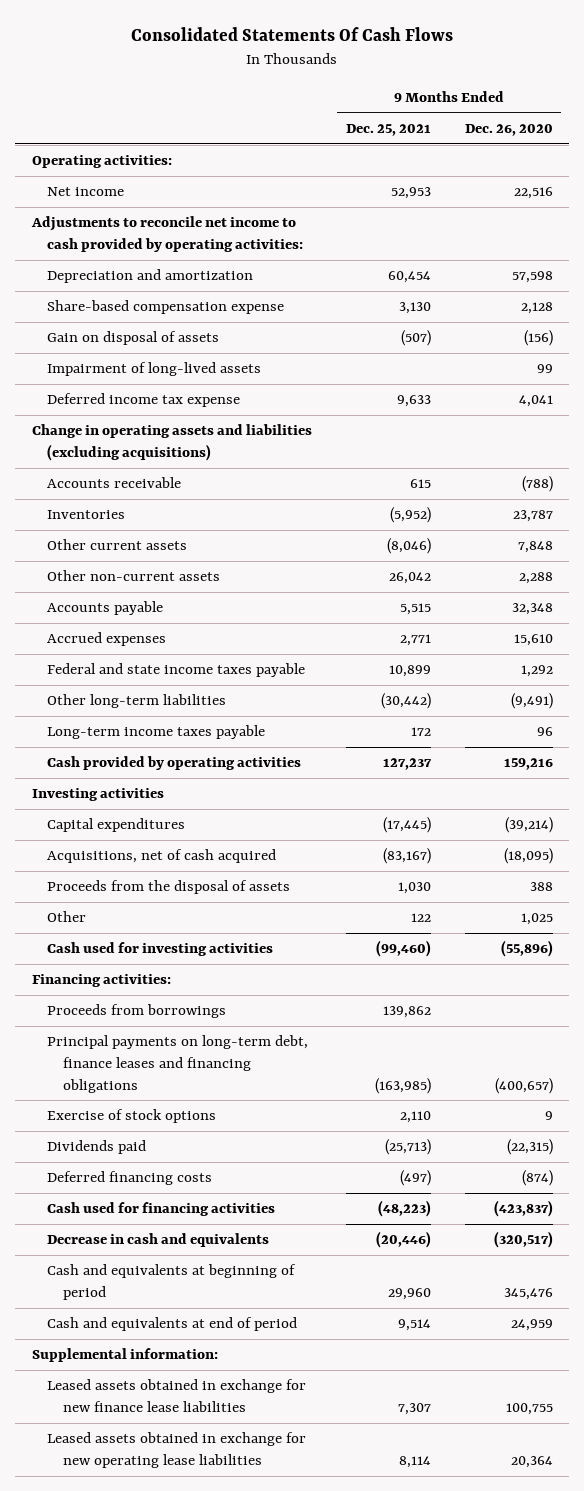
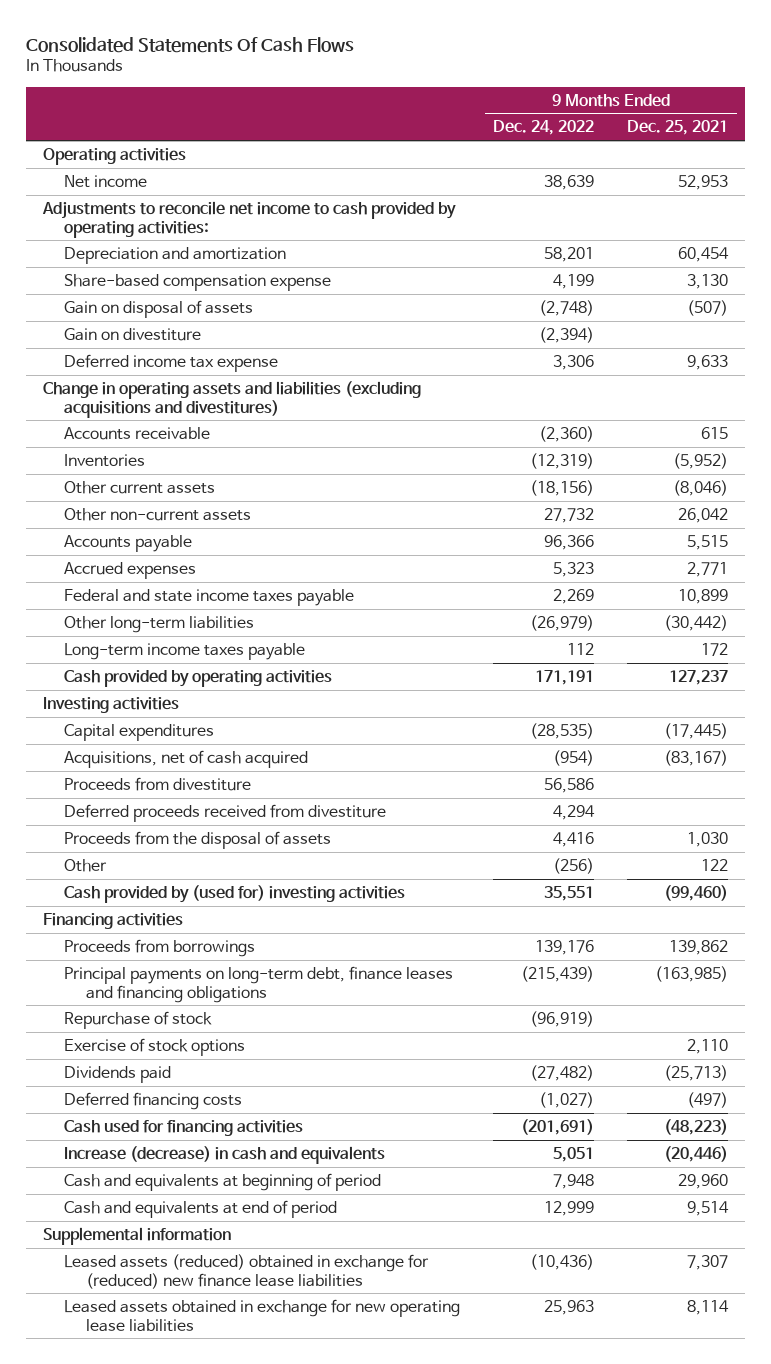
- | 9 Months Ended Dec. 25, 2021 | 9 Months Ended Dec. 26, 2020
+ | 9 Months Ended Dec. 24, 2022 | 9 Months Ended Dec. 25, 2021
- Operating activities:
+ Operating activities
- Impairment of long-lived assets | | 99
+ Gain on divestiture | (2,394) |
- Change in operating assets and liabilities (excluding acquisitions)
+ Change in operating assets and liabilities (excluding acquisitions and divestitures)
+ Proceeds from divestiture | 56,586 |
+ Deferred proceeds received from divestiture | 4,294 |
- Cash used for investing activities | (99,460) | (55,896)
- Financing activities:
+ Cash provided by (used for) investing activities | 35,551 | (99,460)
+ Financing activities
+ Repurchase of stock | (96,919) |
- Decrease in cash and equivalents | (20,446) | (320,517)
+ Increase (decrease) in cash and equivalents | 5,051 | (20,446)
- Supplemental information:
- Leased assets obtained in exchange for new finance lease liabilities | 7,307 | 100,755
+ Supplemental information
+ Leased assets (reduced) obtained in exchange for (reduced) new finance lease liabilities | (10,436) | 7,307

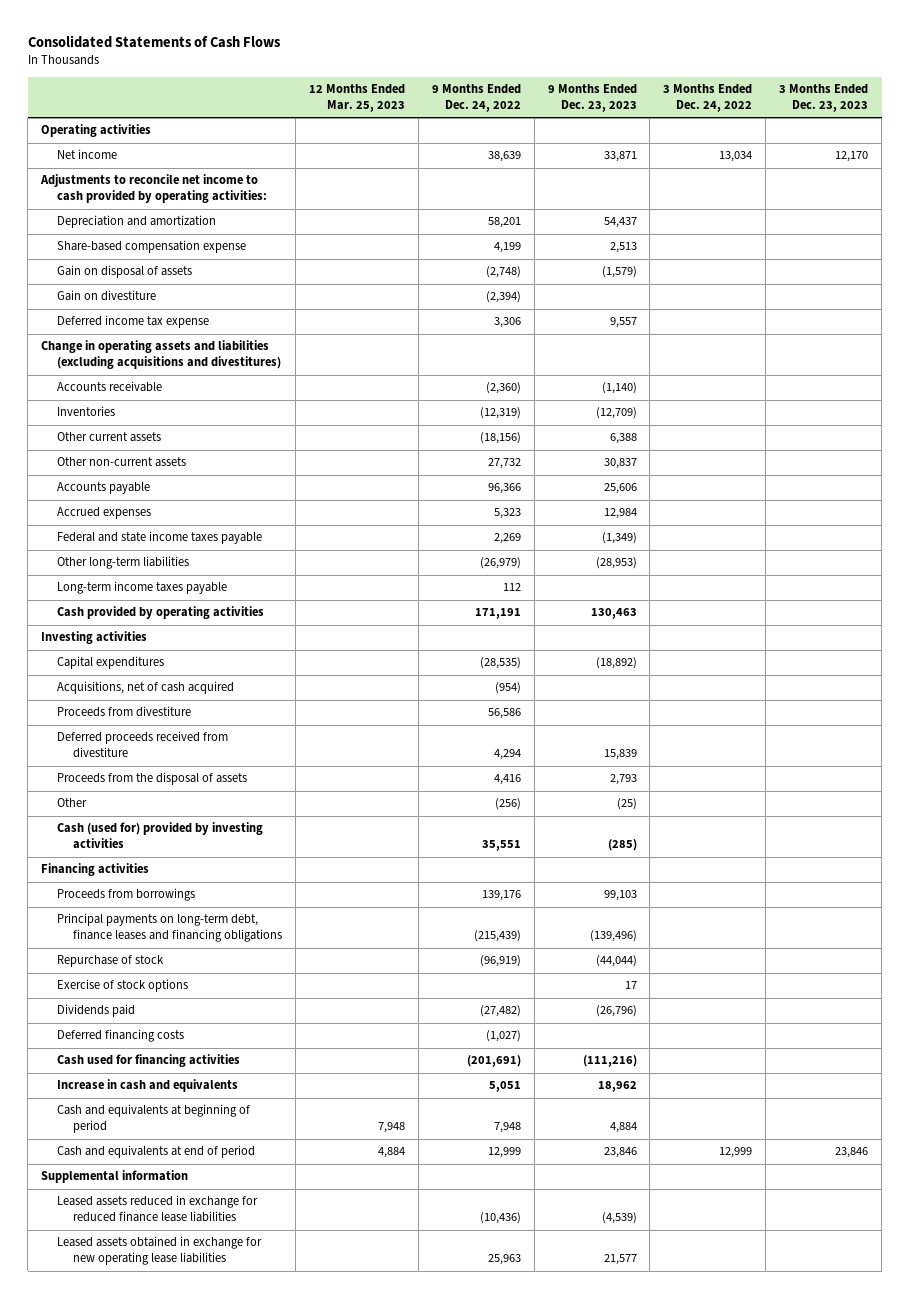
- Consolidated Statements Of Cash Flows
+ Consolidated Statements of Cash Flows
- | 9 Months Ended Dec. 24, 2022 | 9 Months Ended Dec. 25, 2021
+ | 12 Months Ended Mar. 25, 2023 | 9 Months Ended Dec. 24, 2022 | 9 Months Ended Dec. 23, 2023 | 3 Months Ended Dec. 24, 2022 | 3 Months Ended Dec. 23, 2023
- Cash provided by (used for) investing activities | 35,551 | (99,460)
+ Cash (used for) provided by investing activities | | 35,551 | (285) | |
- Increase (decrease) in cash and equivalents | 5,051 | (20,446)
+ Increase in cash and equivalents | | 5,051 | 18,962 | |
- Leased assets (reduced) obtained in exchange for (reduced) new finance lease liabilities | (10,436) | 7,307
+ Leased assets reduced in exchange for reduced finance lease liabilities | | (10,436) | (4,539) | |

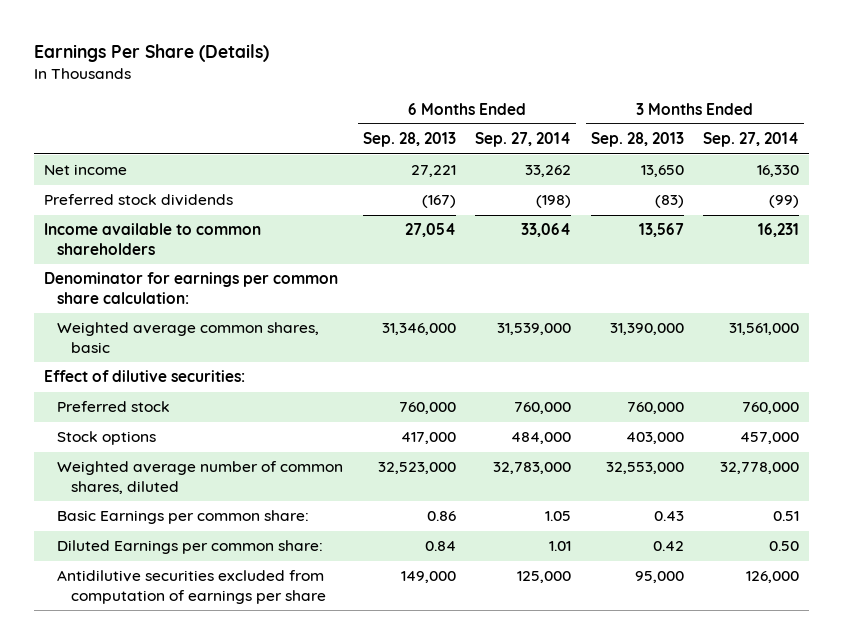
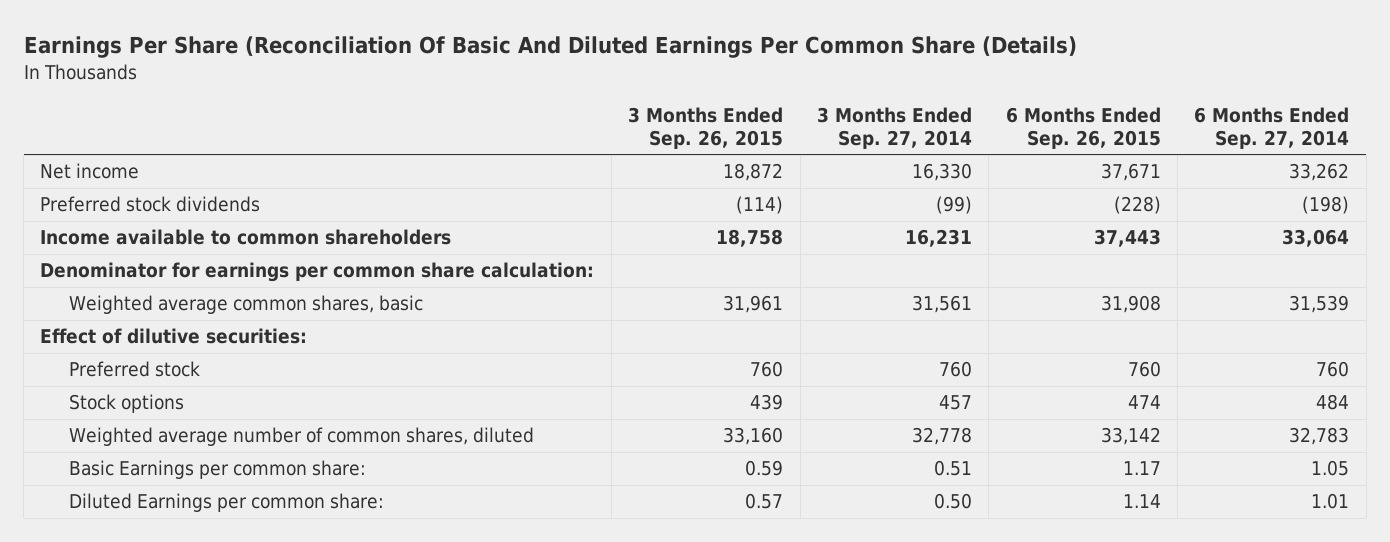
- Earnings Per Share (Details)
+ Earnings Per Share (Reconciliation Of Basic And Diluted Earnings Per Common Share (Details)
- | 6 Months Ended Sep. 28, 2013 | 6 Months Ended Sep. 27, 2014 | 3 Months Ended Sep. 28, 2013 | 3 Months Ended Sep. 27, 2014
+ | 3 Months Ended Sep. 26, 2015 | 3 Months Ended Sep. 27, 2014 | 6 Months Ended Sep. 26, 2015 | 6 Months Ended Sep. 27, 2014
- Weighted average common shares, basic | 31,346,000 | 31,539,000 | 31,390,000 | 31,561,000
+ Weighted average common shares, basic | 31,961 | 31,561 | 31,908 | 31,539
- Preferred stock | 760,000 | 760,000 | 760,000 | 760,000
- Stock options | 417,000 | 484,000 | 403,000 | 457,000
- Weighted average number of common shares, diluted | 32,523,000 | 32,783,000 | 32,553,000 | 32,778,000
+ Preferred stock | 760 | 760 | 760 | 760
+ Stock options | 439 | 457 | 474 | 484
+ Weighted average number of common shares, diluted | 33,160 | 32,778 | 33,142 | 32,783
- Antidilutive securities excluded from computation of earnings per share | 149,000 | 125,000 | 95,000 | 126,000

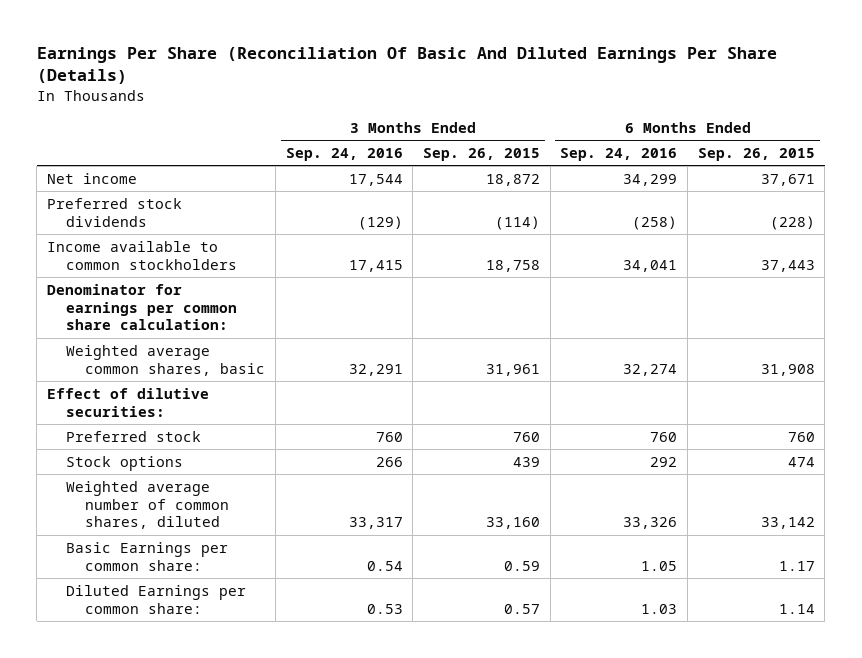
- Earnings Per Share (Reconciliation Of Basic And Diluted Earnings Per Common Share (Details)
+ Earnings Per Share (Reconciliation Of Basic And Diluted Earnings Per Share (Details)
- | 3 Months Ended Sep. 26, 2015 | 3 Months Ended Sep. 27, 2014 | 6 Months Ended Sep. 26, 2015 | 6 Months Ended Sep. 27, 2014
+ | 3 Months Ended Sep. 24, 2016 | 3 Months Ended Sep. 26, 2015 | 6 Months Ended Sep. 24, 2016 | 6 Months Ended Sep. 26, 2015
- Income available to common shareholders | 18,758 | 16,231 | 37,443 | 33,064
+ Income available to common stockholders | 17,415 | 18,758 | 34,041 | 37,443

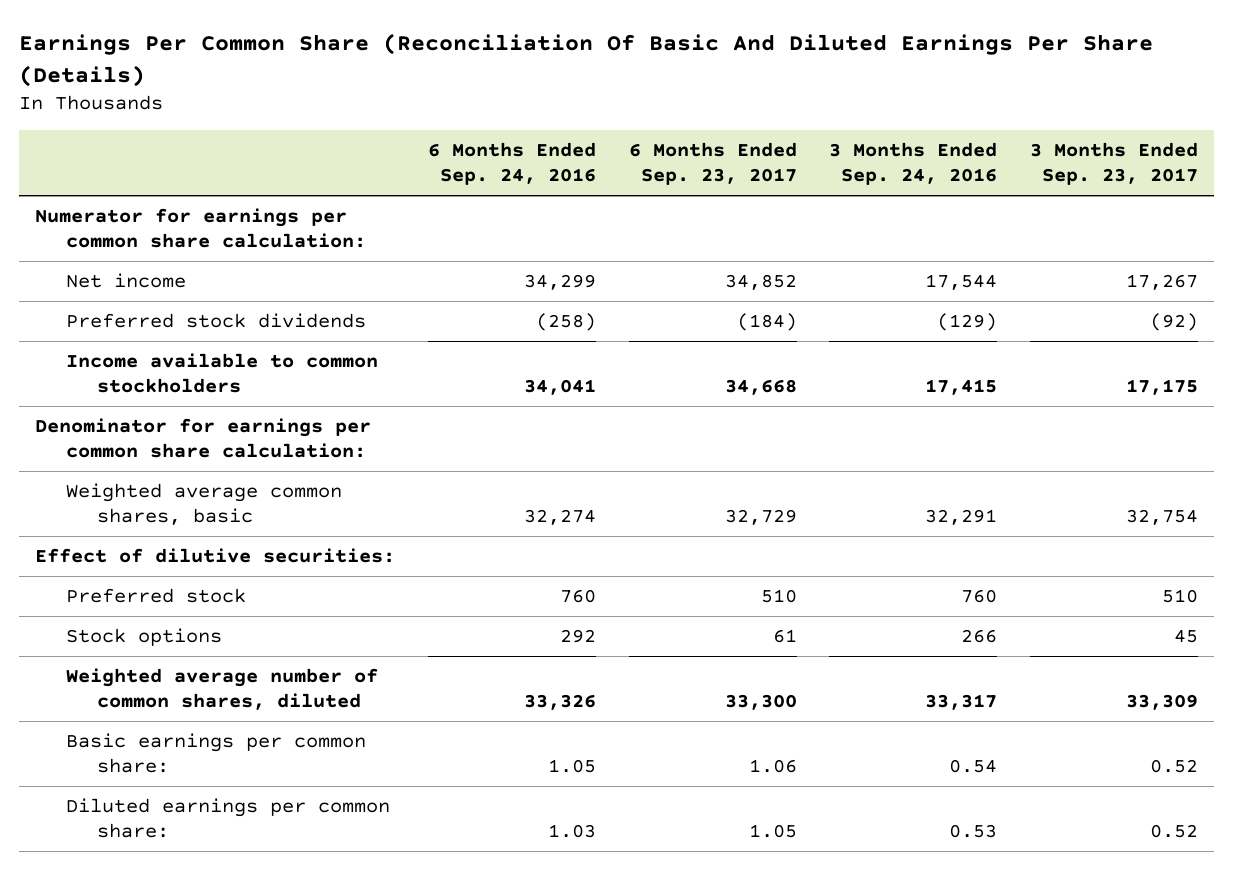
- Earnings Per Share (Reconciliation Of Basic And Diluted Earnings Per Share (Details)
+ Earnings Per Common Share (Reconciliation Of Basic And Diluted Earnings Per Share (Details)
- | 3 Months Ended Sep. 24, 2016 | 3 Months Ended Sep. 26, 2015 | 6 Months Ended Sep. 24, 2016 | 6 Months Ended Sep. 26, 2015
+ | 6 Months Ended Sep. 24, 2016 | 6 Months Ended Sep. 23, 2017 | 3 Months Ended Sep. 24, 2016 | 3 Months Ended Sep. 23, 2017
+ Numerator for earnings per common share calculation:
- Basic Earnings per common share: | 0.54 | 0.59 | 1.05 | 1.17
- Diluted Earnings per common share: | 0.53 | 0.57 | 1.03 | 1.14
+ Basic earnings per common share: | 1.05 | 1.06 | 0.54 | 0.52
+ Diluted earnings per common share: | 1.03 | 1.05 | 0.53 | 0.52

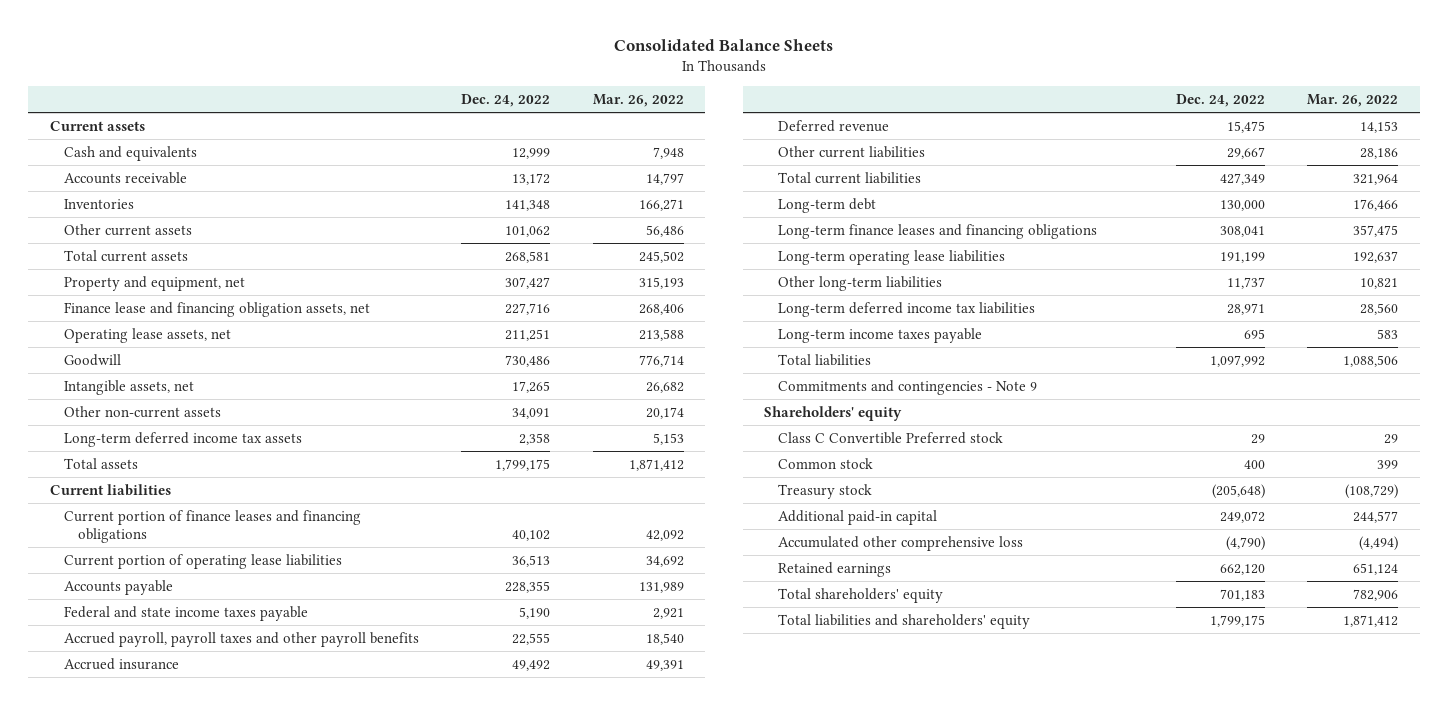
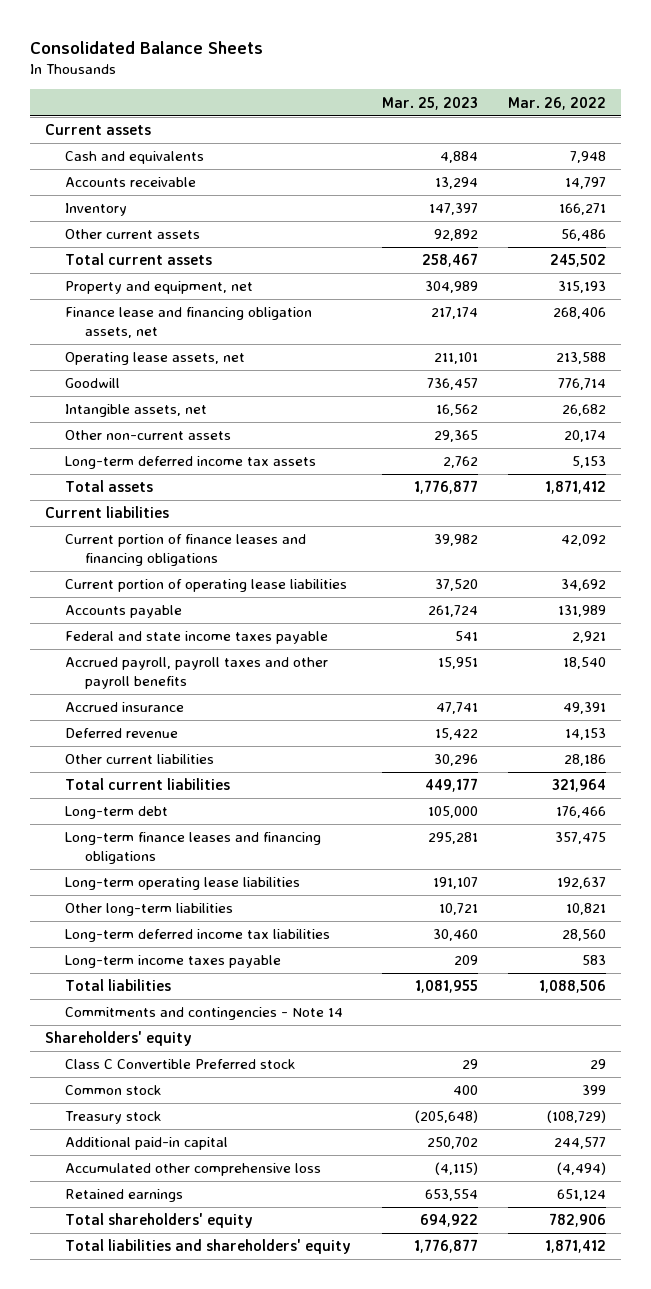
- | Dec. 24, 2022 | Mar. 26, 2022
+ | Mar. 25, 2023 | Mar. 26, 2022
- Inventories | 141,348 | 166,271
+ Inventory | 147,397 | 166,271
- Commitments and contingencies - Note 9
+ Commitments and contingencies - Note 14

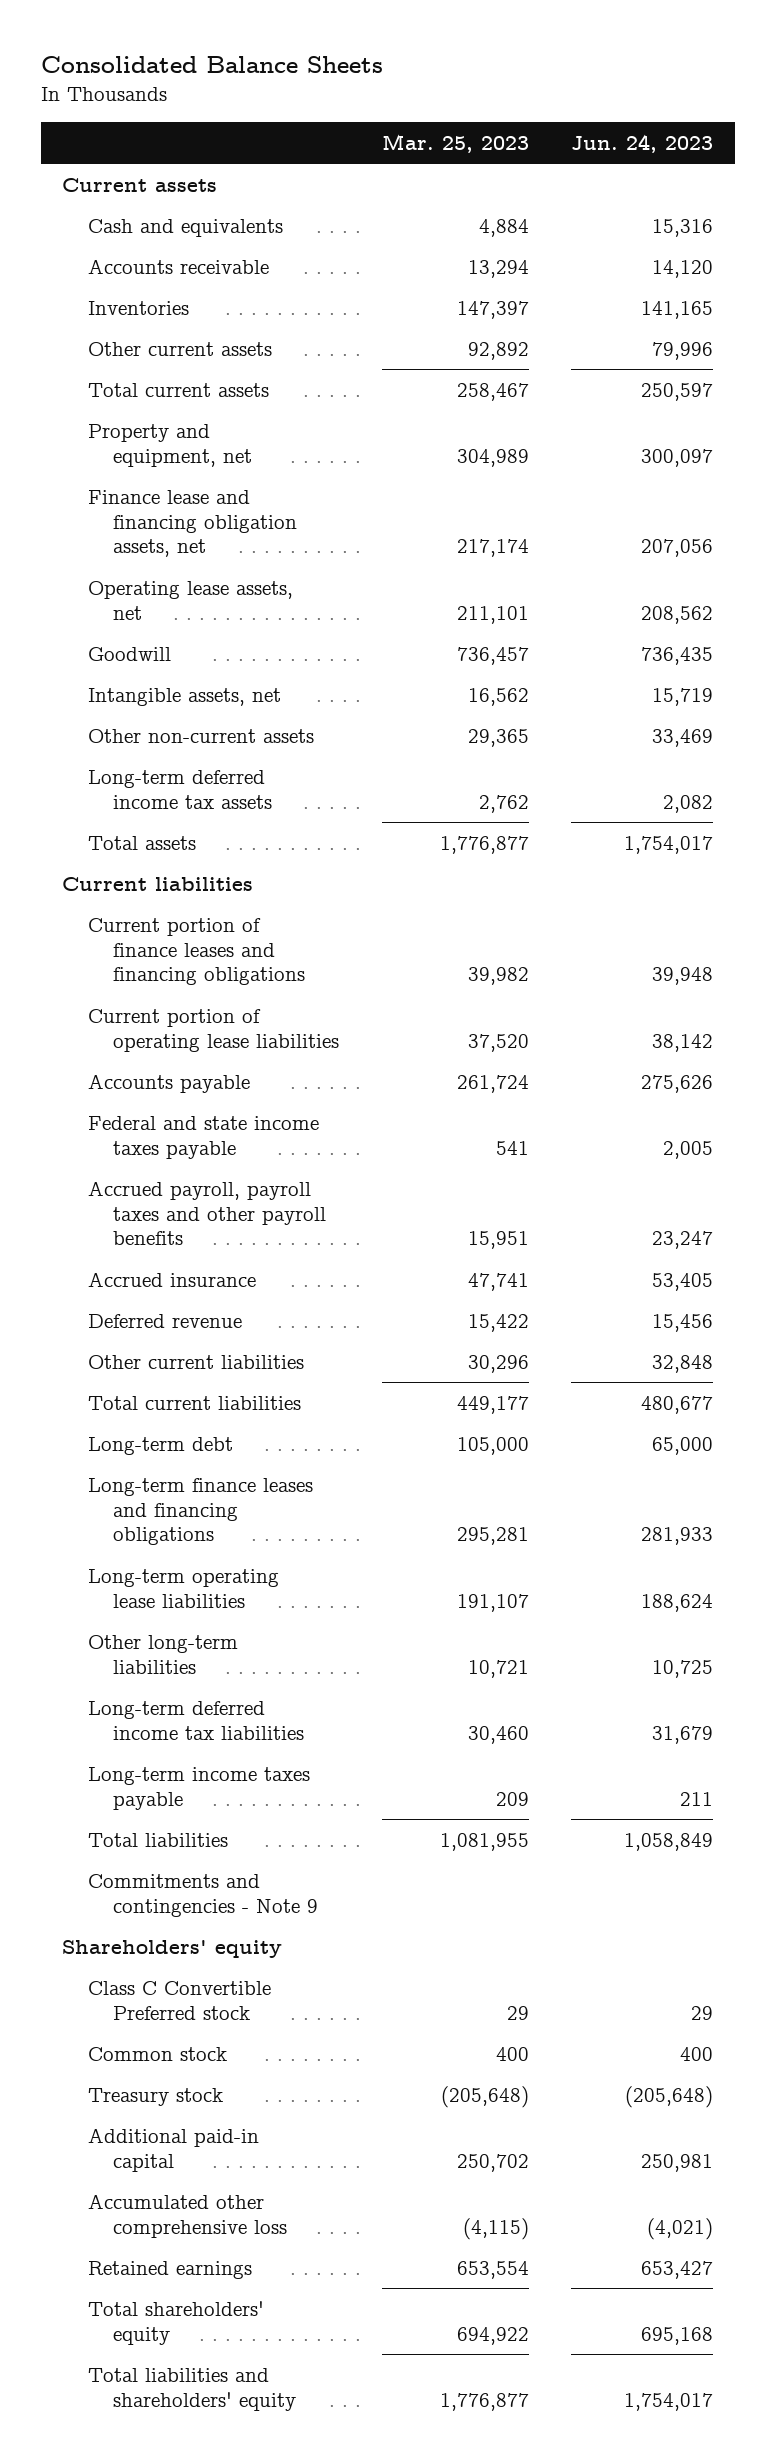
- | Mar. 25, 2023 | Mar. 26, 2022
+ | Mar. 25, 2023 | Jun. 24, 2023
- Inventory | 147,397 | 166,271
+ Inventories | 147,397 | 141,165
- Commitments and contingencies - Note 14
+ Commitments and contingencies - Note 9

